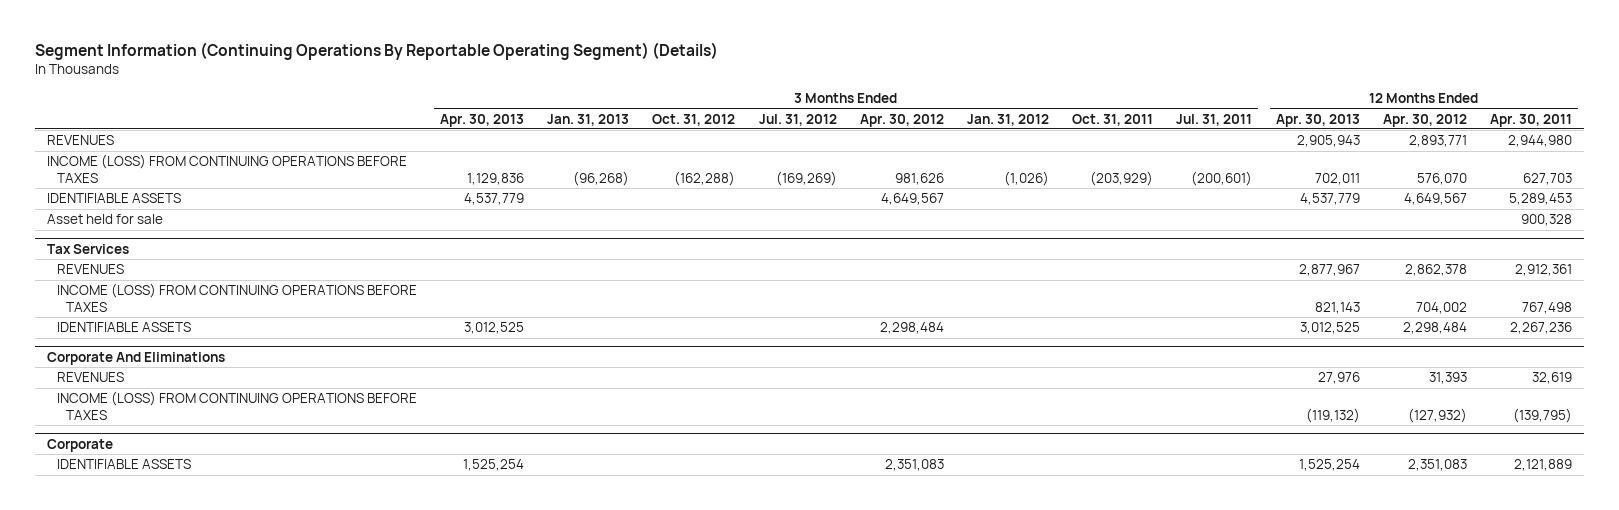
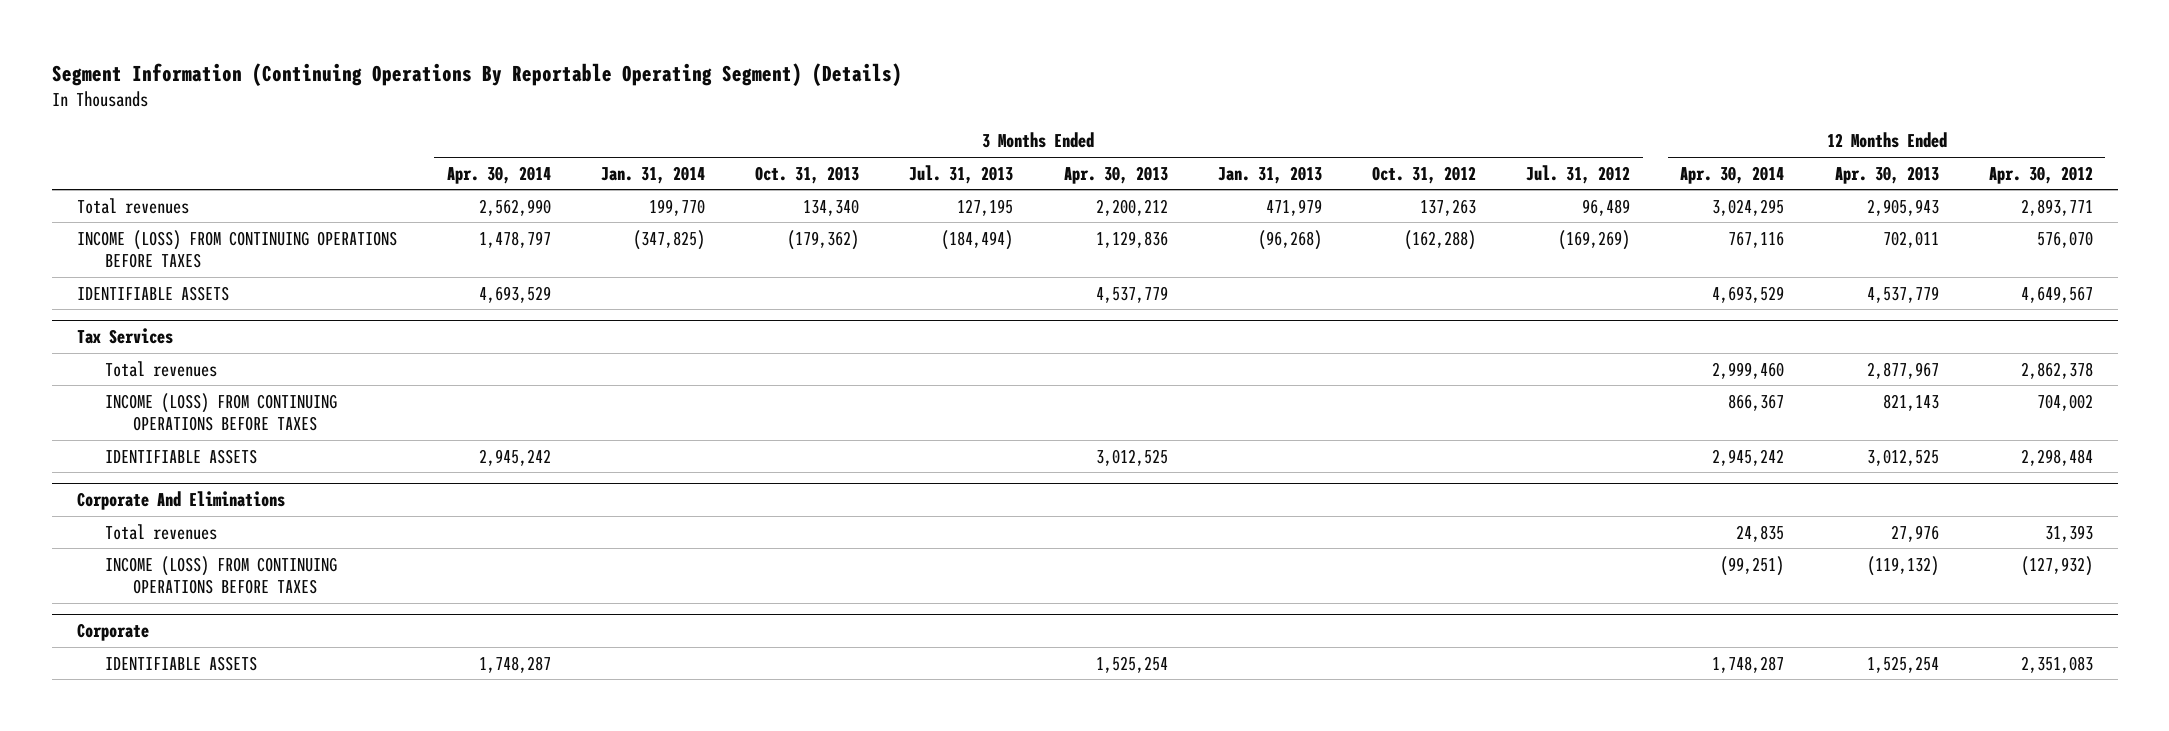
- | 3 Months Ended Apr. 30, 2013 | 3 Months Ended Jan. 31, 2013 | 3 Months Ended Oct. 31, 2012 | 3 Months Ended Jul. 31, 2012 | 3 Months Ended Apr. 30, 2012 | 3 Months Ended Jan. 31, 2012 | 3 Months Ended Oct. 31, 2011 | 3 Months Ended Jul. 31, 2011 | 12 Months Ended Apr. 30, 2013 | 12 Months Ended Apr. 30, 2012 | 12 Months Ended Apr. 30, 2011
+ | 3 Months Ended Apr. 30, 2014 | 3 Months Ended Jan. 31, 2014 | 3 Months Ended Oct. 31, 2013 | 3 Months Ended Jul. 31, 2013 | 3 Months Ended Apr. 30, 2013 | 3 Months Ended Jan. 31, 2013 | 3 Months Ended Oct. 31, 2012 | 3 Months Ended Jul. 31, 2012 | 12 Months Ended Apr. 30, 2014 | 12 Months Ended Apr. 30, 2013 | 12 Months Ended Apr. 30, 2012
- REVENUES | | | | | | | | | 2,905,943 | 2,893,771 | 2,944,980
+ Total revenues | 2,562,990 | 199,770 | 134,340 | 127,195 | 2,200,212 | 471,979 | 137,263 | 96,489 | 3,024,295 | 2,905,943 | 2,893,771
- Asset held for sale | | | | | | | | | | | 900,328
@ Tax Services
- REVENUES | | | | | | | | | 2,877,967 | 2,862,378 | 2,912,361
+ Total revenues | | | | | | | | | 2,999,460 | 2,877,967 | 2,862,378
@ Corporate And Eliminations
- REVENUES | | | | | | | | | 27,976 | 31,393 | 32,619
+ Total revenues | | | | | | | | | 24,835 | 27,976 | 31,393

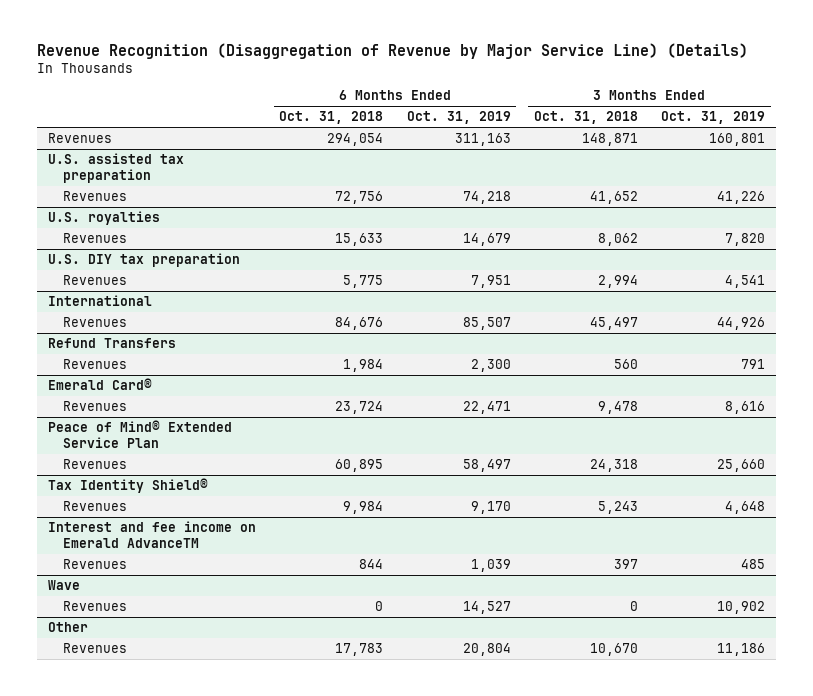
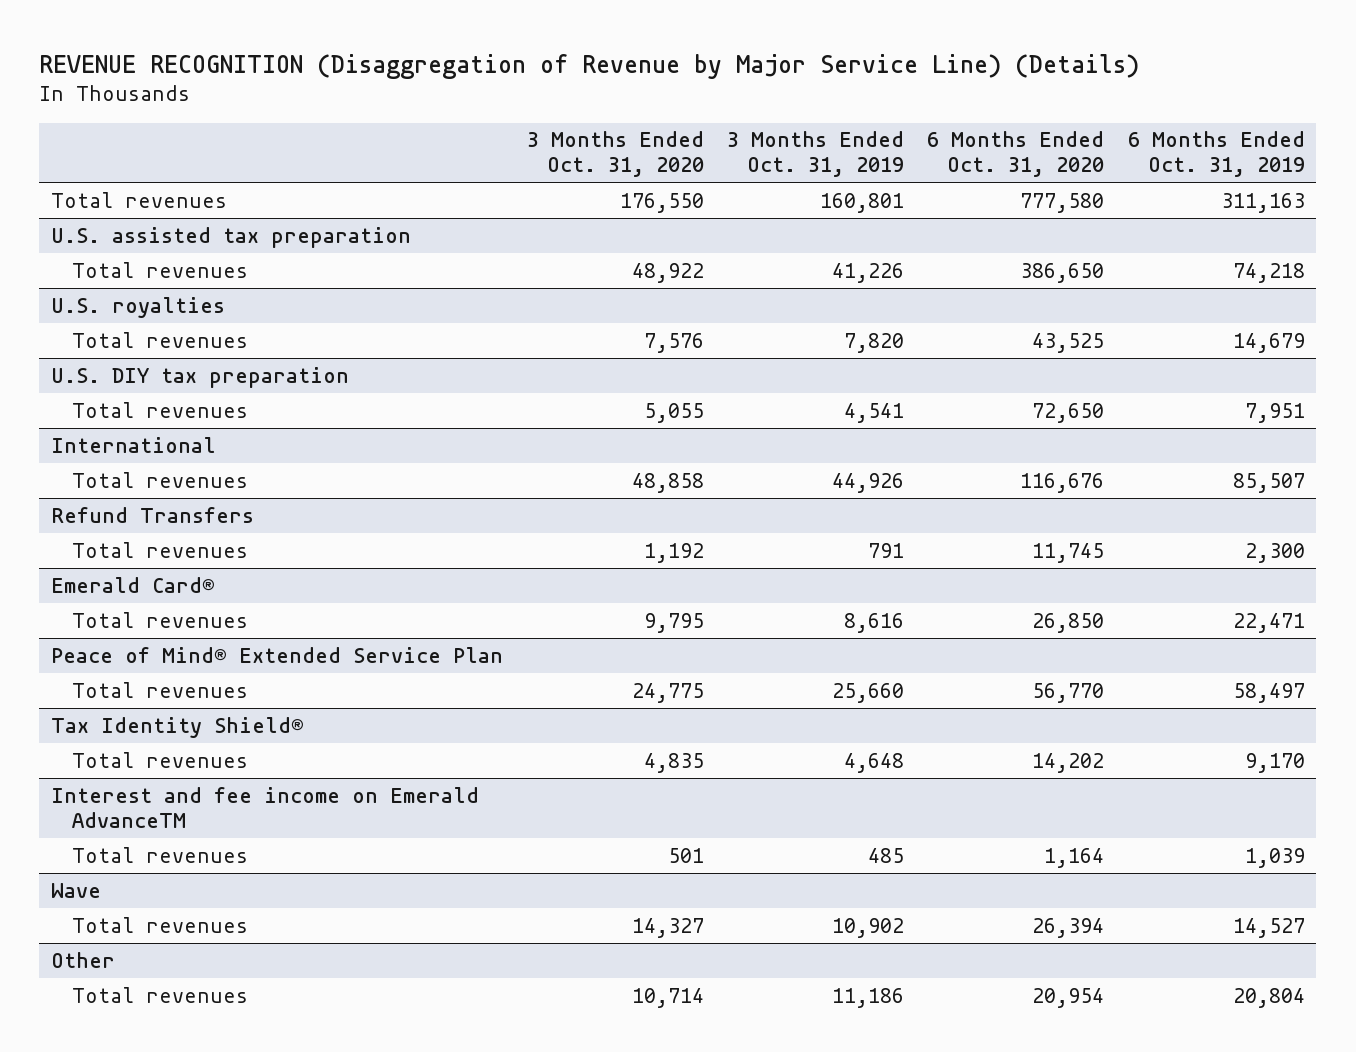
- Revenue Recognition (Disaggregation of Revenue by Major Service Line) (Details)
+ REVENUE RECOGNITION (Disaggregation of Revenue by Major Service Line) (Details)
- | 6 Months Ended Oct. 31, 2018 | 6 Months Ended Oct. 31, 2019 | 3 Months Ended Oct. 31, 2018 | 3 Months Ended Oct. 31, 2019
+ | 3 Months Ended Oct. 31, 2020 | 3 Months Ended Oct. 31, 2019 | 6 Months Ended Oct. 31, 2020 | 6 Months Ended Oct. 31, 2019
- Revenues | 294,054 | 311,163 | 148,871 | 160,801
+ Total revenues | 176,550 | 160,801 | 777,580 | 311,163
@ U.S. assisted tax preparation
- Revenues | 72,756 | 74,218 | 41,652 | 41,226
+ Total revenues | 48,922 | 41,226 | 386,650 | 74,218
@ U.S. royalties
- Revenues | 15,633 | 14,679 | 8,062 | 7,820
+ Total revenues | 7,576 | 7,820 | 43,525 | 14,679
@ U.S. DIY tax preparation
- Revenues | 5,775 | 7,951 | 2,994 | 4,541
+ Total revenues | 5,055 | 4,541 | 72,650 | 7,951
@ International
- Revenues | 84,676 | 85,507 | 45,497 | 44,926
+ Total revenues | 48,858 | 44,926 | 116,676 | 85,507
@ Refund Transfers
- Revenues | 1,984 | 2,300 | 560 | 791
+ Total revenues | 1,192 | 791 | 11,745 | 2,300
@ Emerald Card®
- Revenues | 23,724 | 22,471 | 9,478 | 8,616
+ Total revenues | 9,795 | 8,616 | 26,850 | 22,471
@ Peace of Mind® Extended Service Plan
- Revenues | 60,895 | 58,497 | 24,318 | 25,660
+ Total revenues | 24,775 | 25,660 | 56,770 | 58,497
@ Tax Identity Shield®
- Revenues | 9,984 | 9,170 | 5,243 | 4,648
+ Total revenues | 4,835 | 4,648 | 14,202 | 9,170
@ Interest and fee income on Emerald AdvanceTM
- Revenues | 844 | 1,039 | 397 | 485
+ Total revenues | 501 | 485 | 1,164 | 1,039
@ Wave
- Revenues | 0 | 14,527 | 0 | 10,902
+ Total revenues | 14,327 | 10,902 | 26,394 | 14,527
@ Other
- Revenues | 17,783 | 20,804 | 10,670 | 11,186
+ Total revenues | 10,714 | 11,186 | 20,954 | 20,804

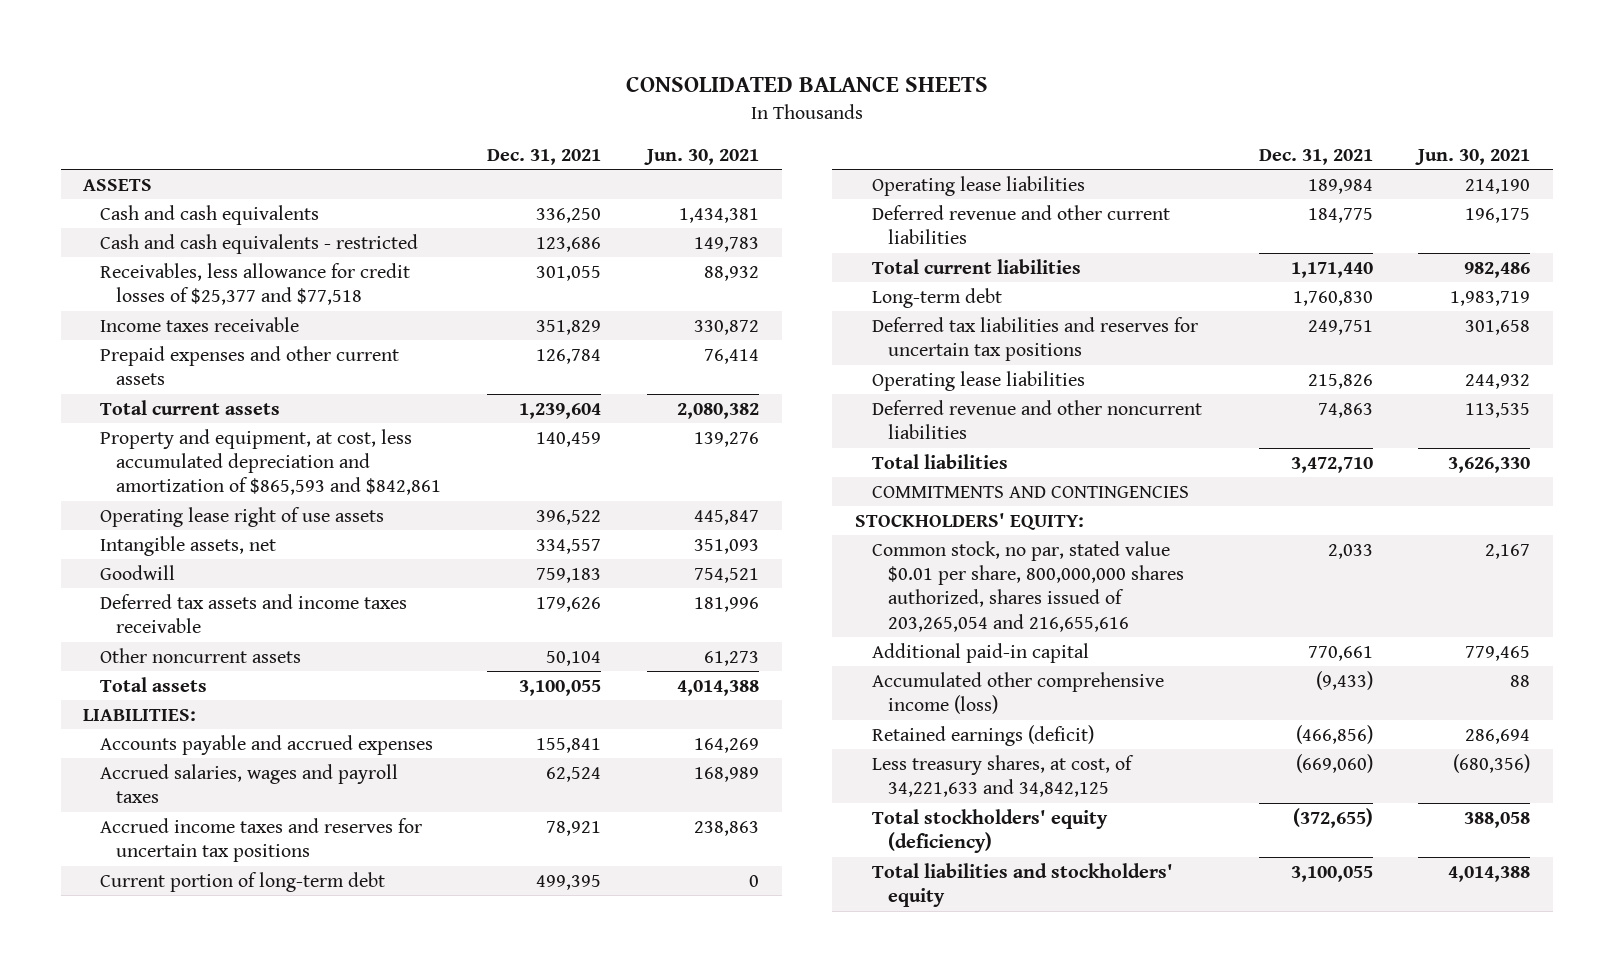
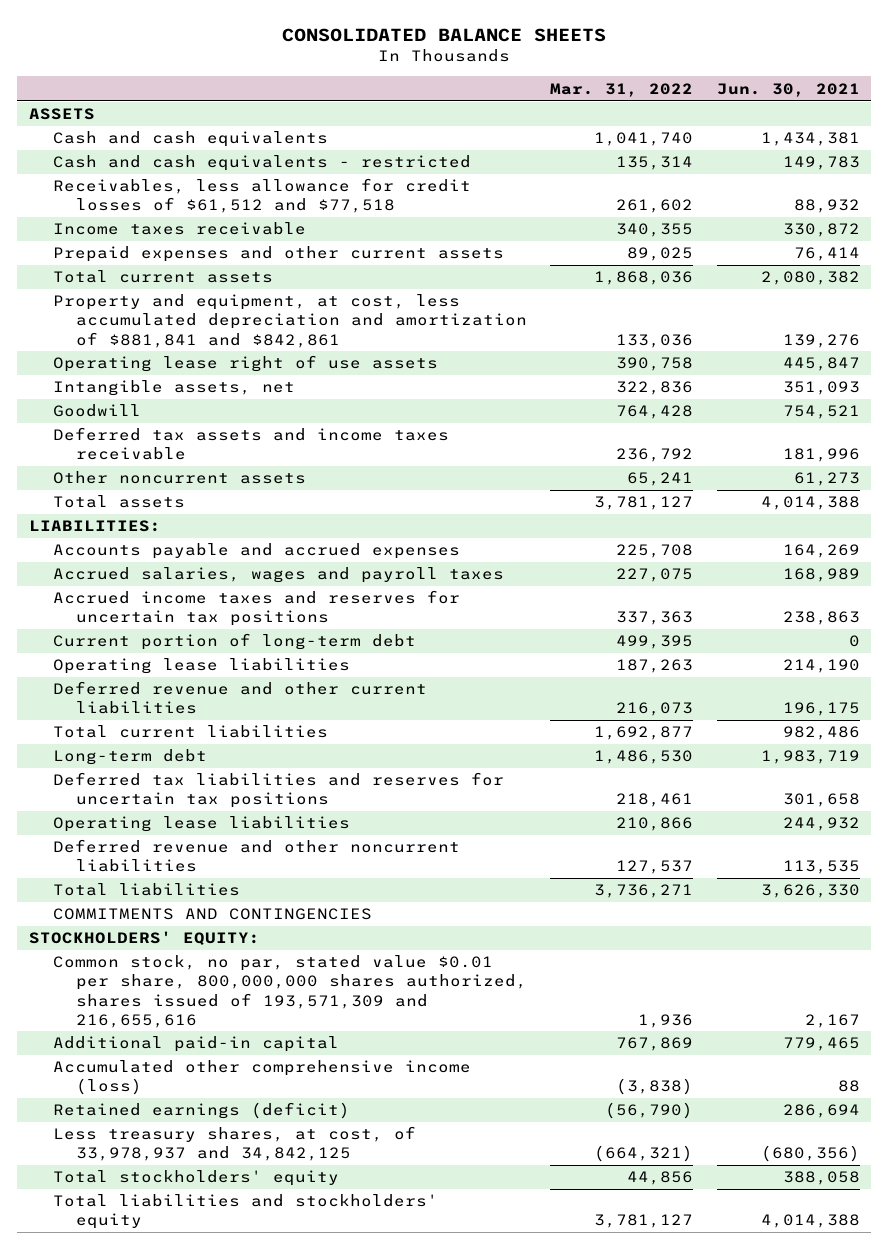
- | Dec. 31, 2021 | Jun. 30, 2021
+ | Mar. 31, 2022 | Jun. 30, 2021
- Receivables, less allowance for credit losses of $25,377 and $77,518 | 301,055 | 88,932
+ Receivables, less allowance for credit losses of $61,512 and $77,518 | 261,602 | 88,932
- Property and equipment, at cost, less accumulated depreciation and amortization of $865,593 and $842,861 | 140,459 | 139,276
+ Property and equipment, at cost, less accumulated depreciation and amortization of $881,841 and $842,861 | 133,036 | 139,276
- Common stock, no par, stated value $0.01 per share, 800,000,000 shares authorized, shares issued of 203,265,054 and 216,655,616 | 2,033 | 2,167
+ Common stock, no par, stated value $0.01 per share, 800,000,000 shares authorized, shares issued of 193,571,309 and 216,655,616 | 1,936 | 2,167
- Less treasury shares, at cost, of 34,221,633 and 34,842,125 | (669,060) | (680,356)
- Total stockholders' equity (deficiency) | (372,655) | 388,058
+ Less treasury shares, at cost, of 33,978,937 and 34,842,125 | (664,321) | (680,356)
+ Total stockholders' equity | 44,856 | 388,058

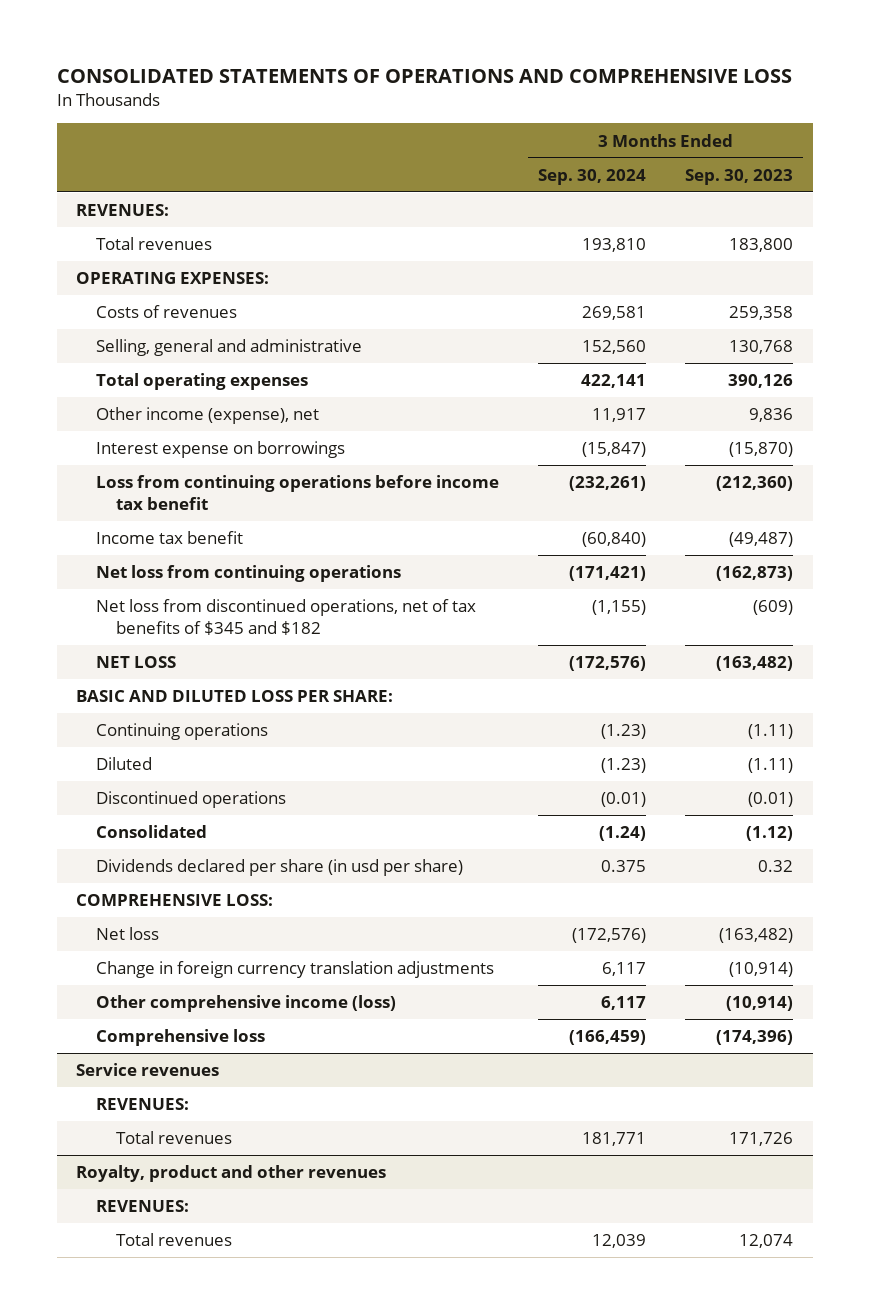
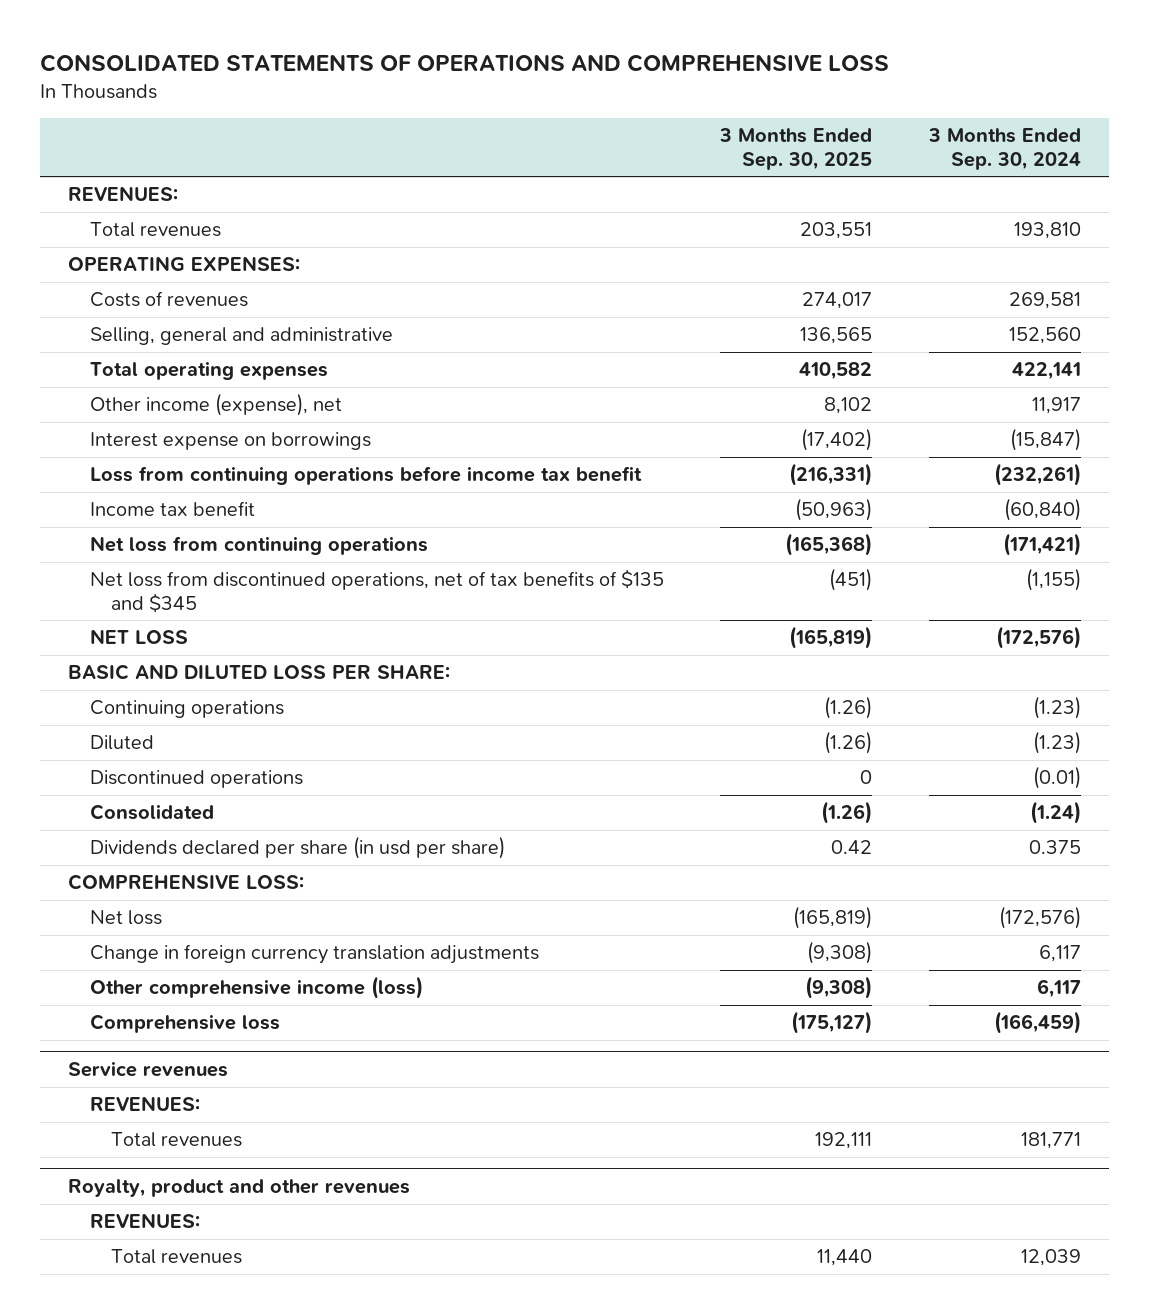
- | 3 Months Ended Sep. 30, 2024 | 3 Months Ended Sep. 30, 2023
+ | 3 Months Ended Sep. 30, 2025 | 3 Months Ended Sep. 30, 2024
- Net loss from discontinued operations, net of tax benefits of $345 and $182 | (1,155) | (609)
+ Net loss from discontinued operations, net of tax benefits of $135 and $345 | (451) | (1,155)

